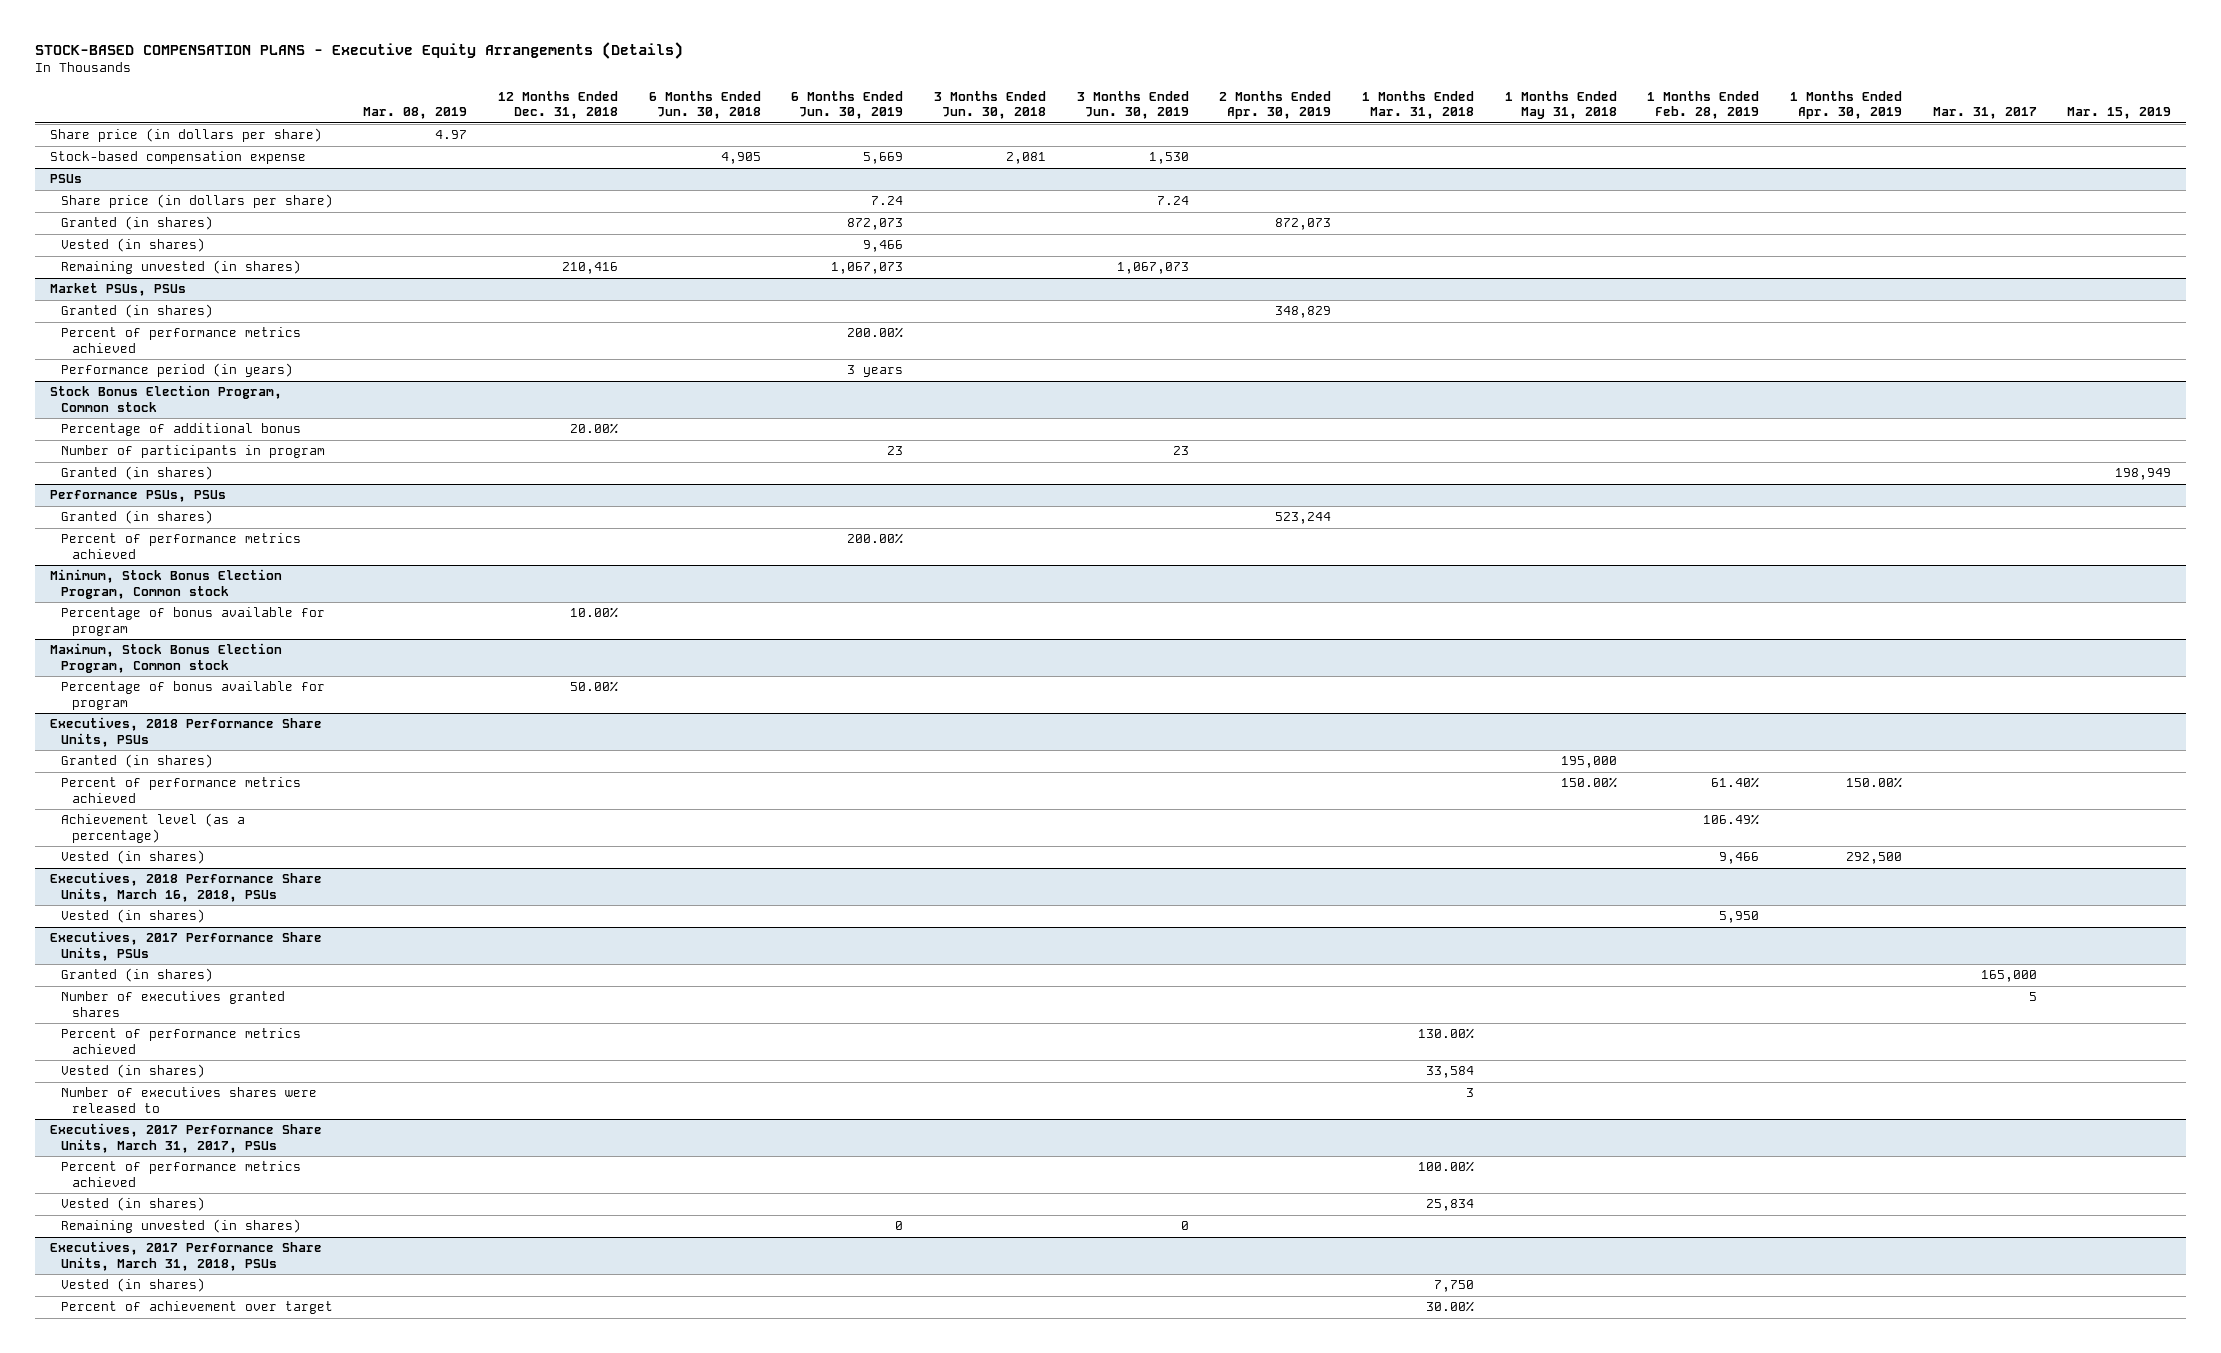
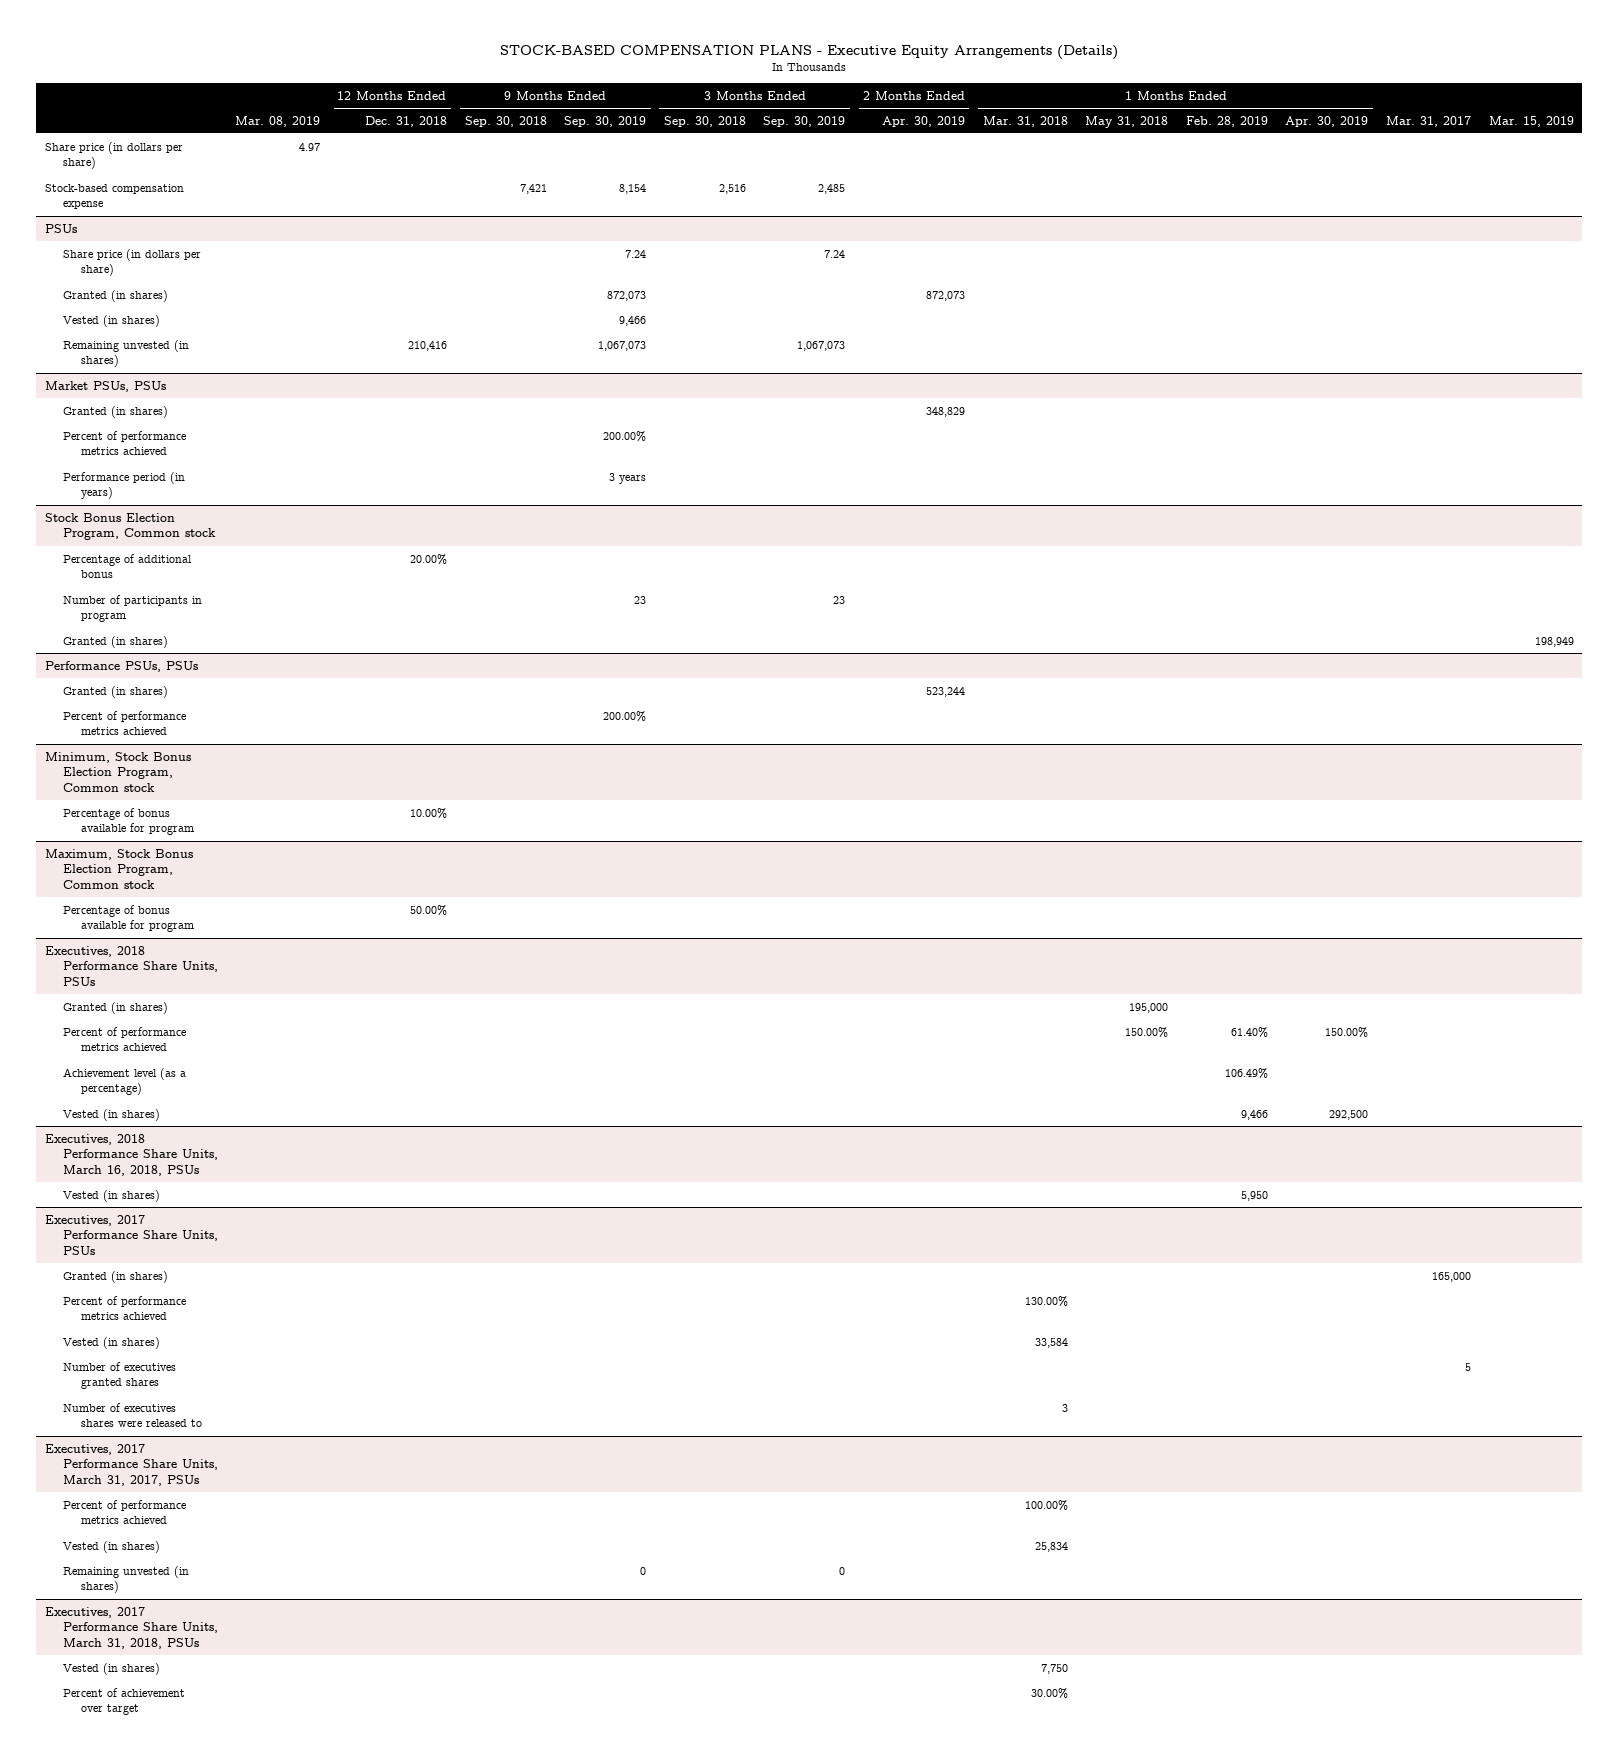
- | Mar. 08, 2019 | 12 Months Ended Dec. 31, 2018 | 6 Months Ended Jun. 30, 2018 | 6 Months Ended Jun. 30, 2019 | 3 Months Ended Jun. 30, 2018 | 3 Months Ended Jun. 30, 2019 | 2 Months Ended Apr. 30, 2019 | 1 Months Ended Mar. 31, 2018 | 1 Months Ended May 31, 2018 | 1 Months Ended Feb. 28, 2019 | 1 Months Ended Apr. 30, 2019 | Mar. 31, 2017 | Mar. 15, 2019
+ | Mar. 08, 2019 | 12 Months Ended Dec. 31, 2018 | 9 Months Ended Sep. 30, 2018 | 9 Months Ended Sep. 30, 2019 | 3 Months Ended Sep. 30, 2018 | 3 Months Ended Sep. 30, 2019 | 2 Months Ended Apr. 30, 2019 | 1 Months Ended Mar. 31, 2018 | 1 Months Ended May 31, 2018 | 1 Months Ended Feb. 28, 2019 | 1 Months Ended Apr. 30, 2019 | Mar. 31, 2017 | Mar. 15, 2019
@ Executives, 2017 Performance Share Units, PSUs
moved down: Number of executives granted shares | | | | | | | | | | | | 5 |

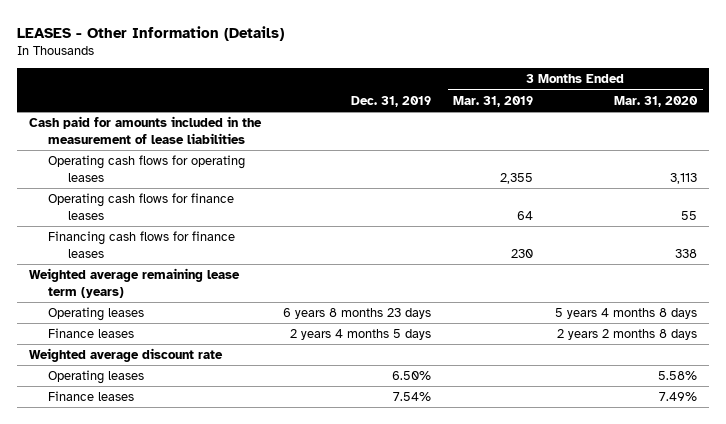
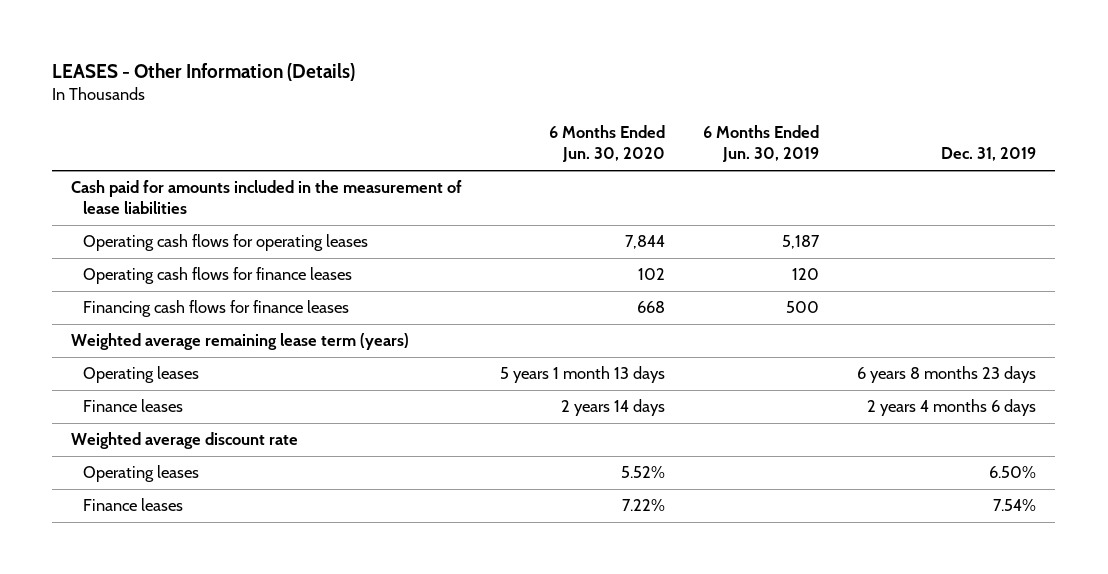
- | Dec. 31, 2019 | 3 Months Ended Mar. 31, 2019 | 3 Months Ended Mar. 31, 2020
+ | 6 Months Ended Jun. 30, 2020 | 6 Months Ended Jun. 30, 2019 | Dec. 31, 2019
- Finance leases | 2 years 4 months 5 days | | 2 years 2 months 8 days
+ Finance leases | 2 years 14 days | | 2 years 4 months 6 days

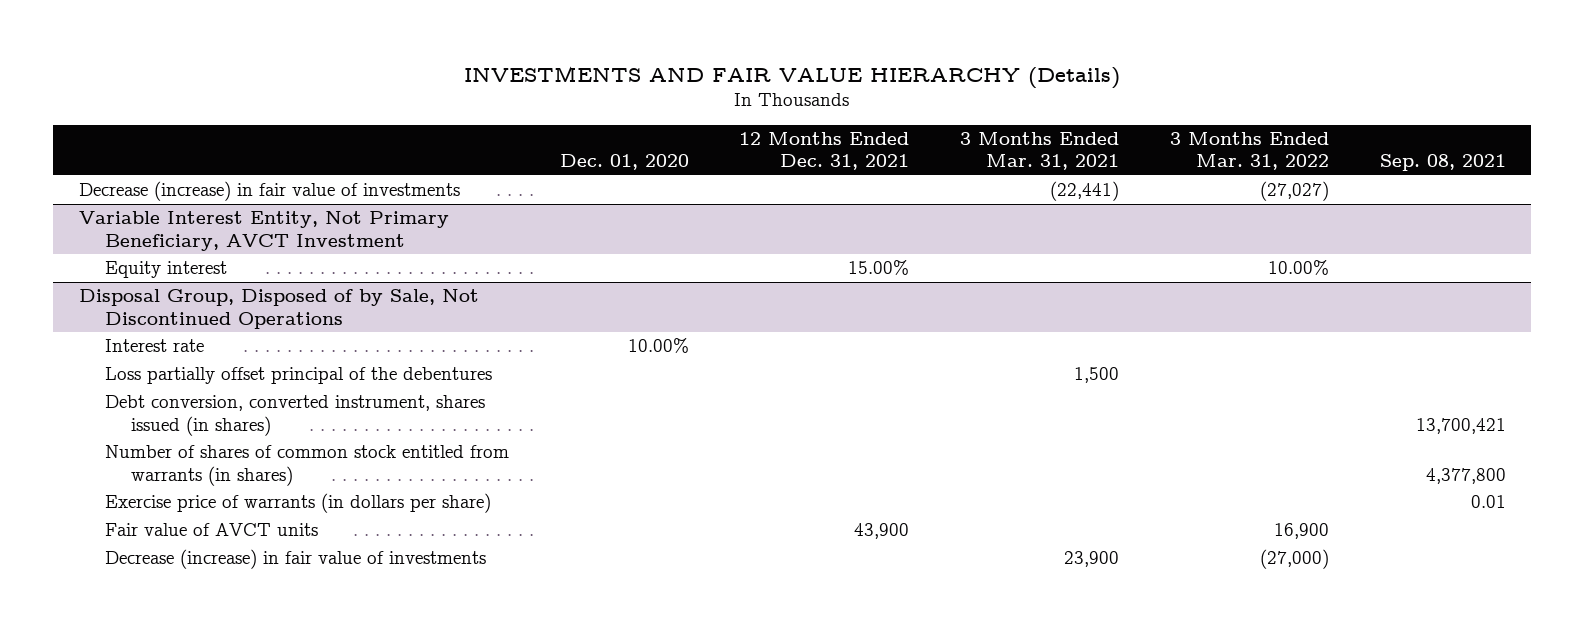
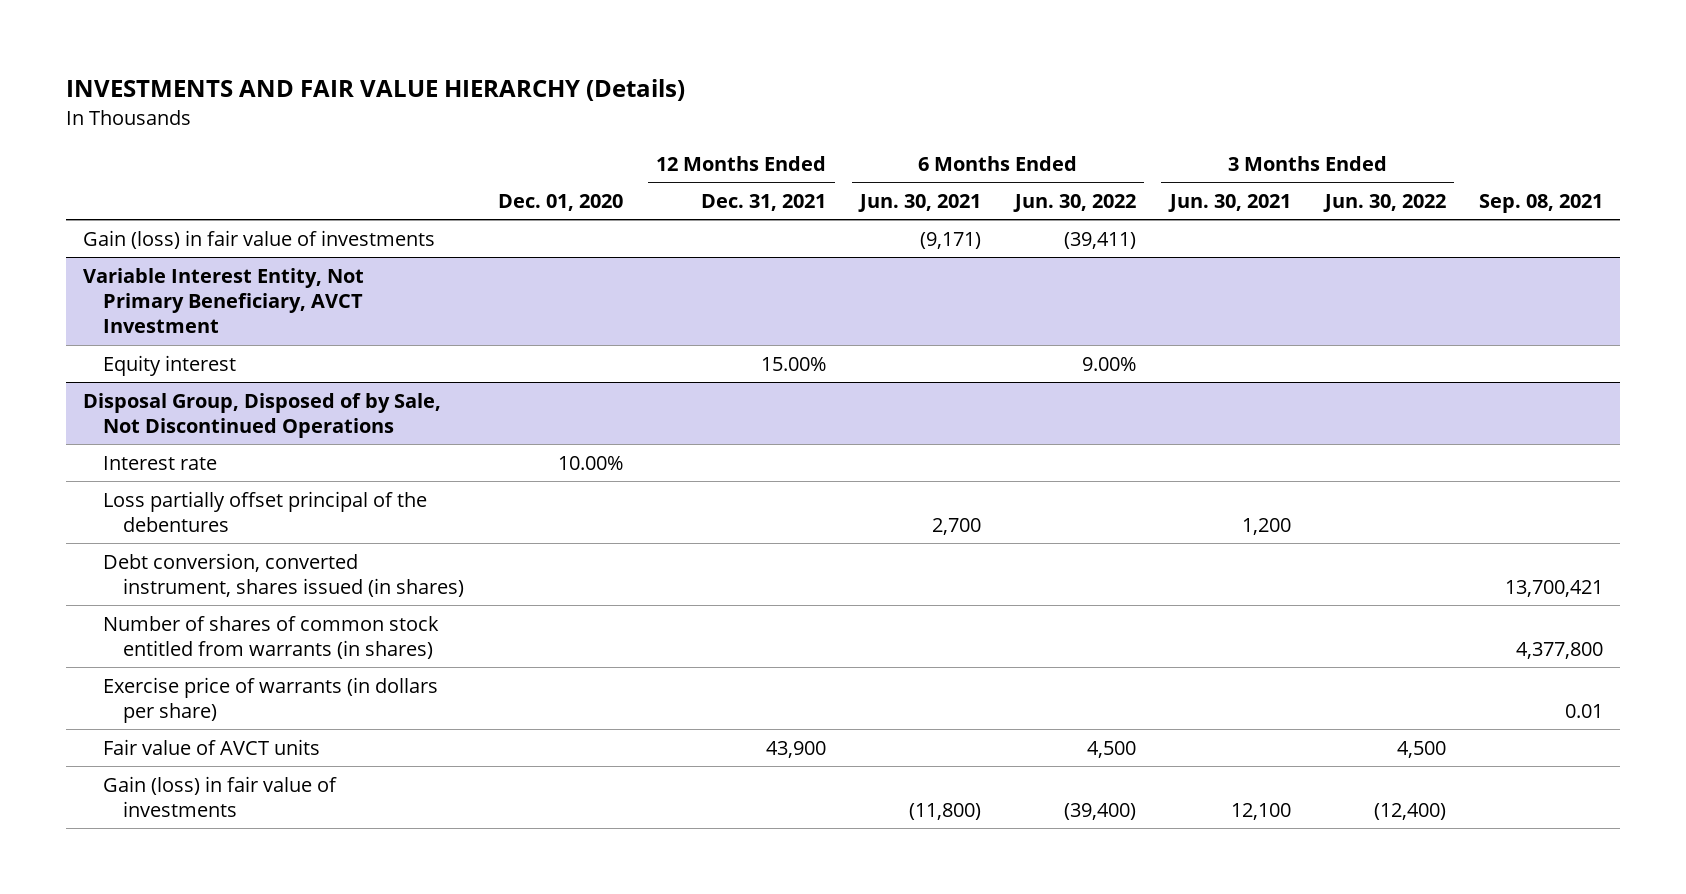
- | Dec. 01, 2020 | 12 Months Ended Dec. 31, 2021 | 3 Months Ended Mar. 31, 2021 | 3 Months Ended Mar. 31, 2022 | Sep. 08, 2021
+ | Dec. 01, 2020 | 12 Months Ended Dec. 31, 2021 | 6 Months Ended Jun. 30, 2021 | 6 Months Ended Jun. 30, 2022 | 3 Months Ended Jun. 30, 2021 | 3 Months Ended Jun. 30, 2022 | Sep. 08, 2021
- Decrease (increase) in fair value of investments | | | (22,441) | (27,027) |
+ Gain (loss) in fair value of investments | | | (9,171) | (39,411) | | |
@ Disposal Group, Disposed of by Sale, Not Discontinued Operations
- Decrease (increase) in fair value of investments | | | 23,900 | (27,000) |
+ Gain (loss) in fair value of investments | | | (11,800) | (39,400) | 12,100 | (12,400) |

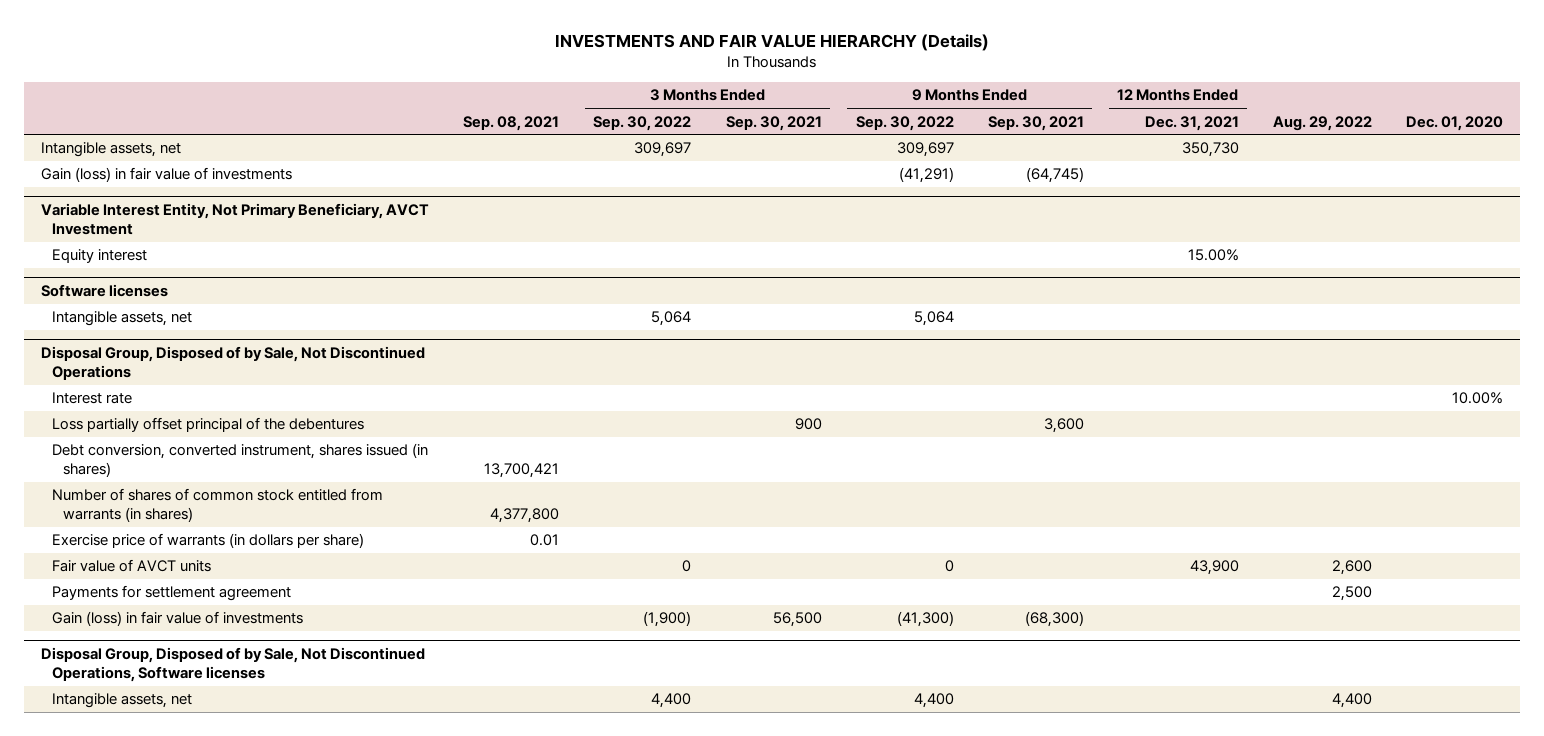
- | Dec. 01, 2020 | 12 Months Ended Dec. 31, 2021 | 6 Months Ended Jun. 30, 2021 | 6 Months Ended Jun. 30, 2022 | 3 Months Ended Jun. 30, 2021 | 3 Months Ended Jun. 30, 2022 | Sep. 08, 2021
+ | Sep. 08, 2021 | 3 Months Ended Sep. 30, 2022 | 3 Months Ended Sep. 30, 2021 | 9 Months Ended Sep. 30, 2022 | 9 Months Ended Sep. 30, 2021 | 12 Months Ended Dec. 31, 2021 | Aug. 29, 2022 | Dec. 01, 2020
+ Intangible assets, net | | 309,697 | | 309,697 | | 350,730 | |
+ Software licenses
+ Intangible assets, net | | 5,064 | | 5,064 | | | |
@ Disposal Group, Disposed of by Sale, Not Discontinued Operations
+ Payments for settlement agreement | | | | | | | 2,500 |
+ Disposal Group, Disposed of by Sale, Not Discontinued Operations, Software licenses
+ Intangible assets, net | | 4,400 | | 4,400 | | | 4,400 |

